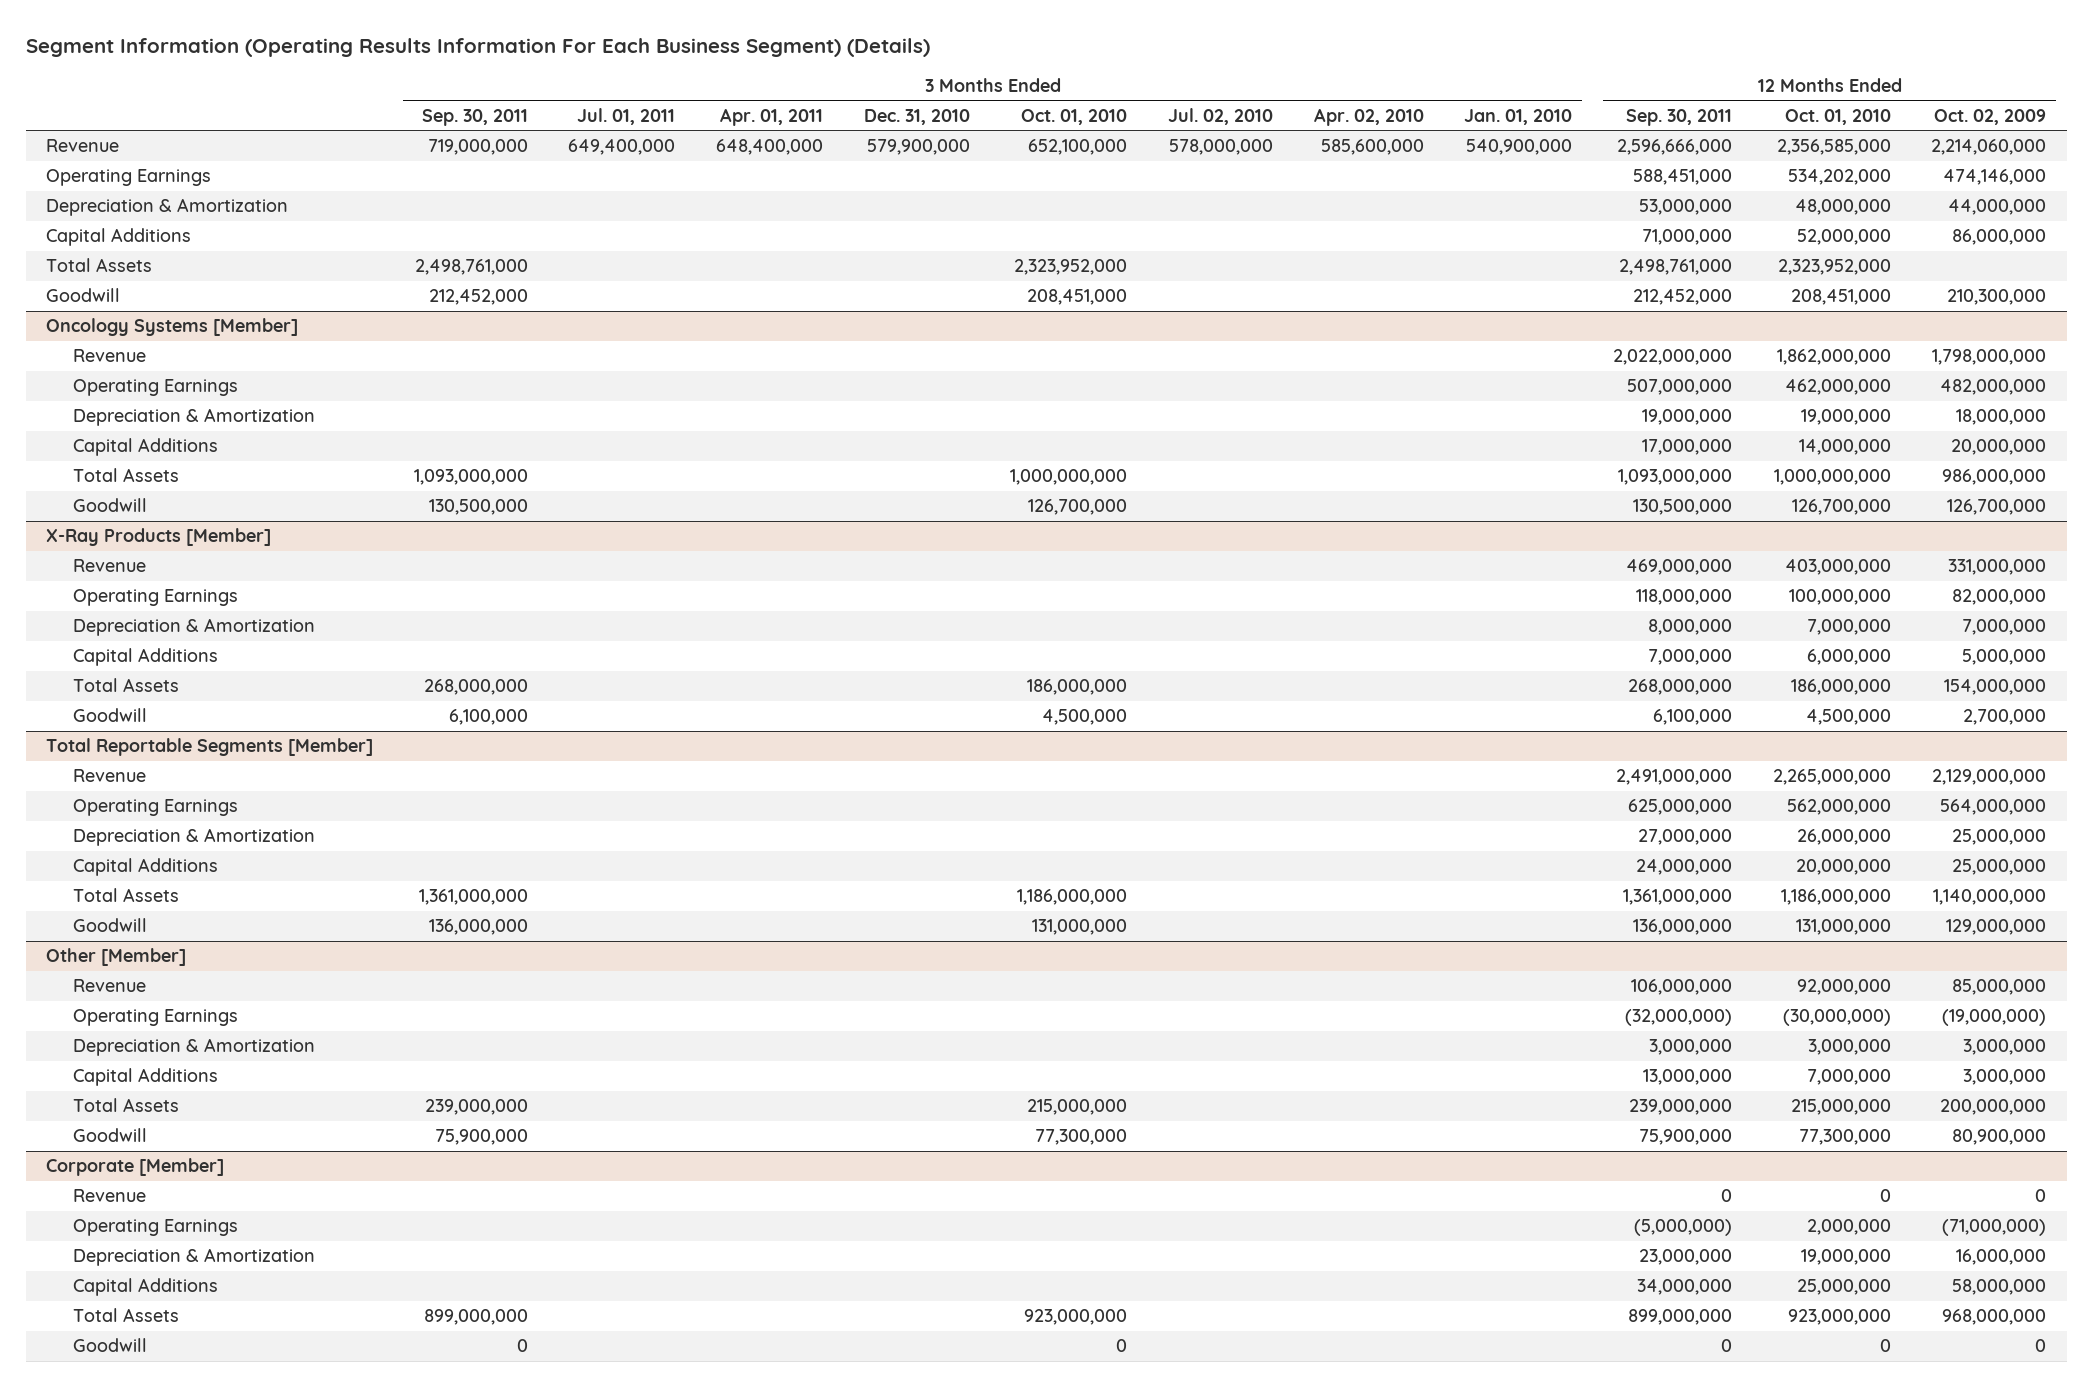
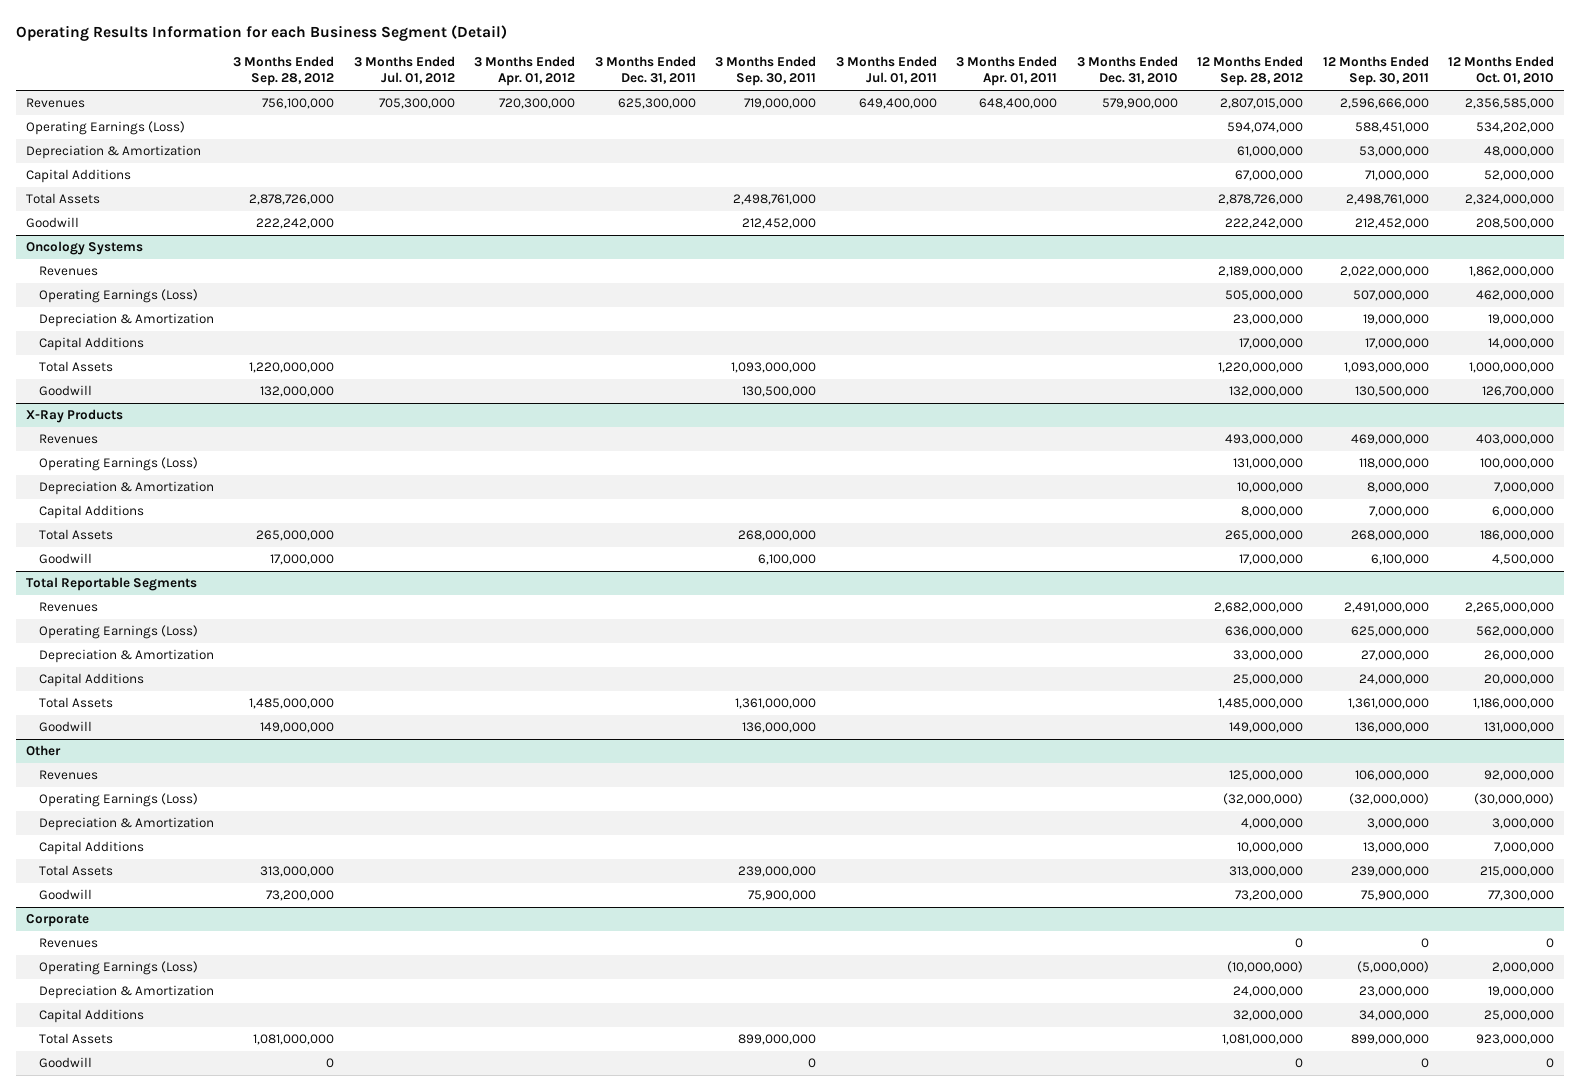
- Segment Information (Operating Results Information For Each Business Segment) (Details)
+ Operating Results Information for each Business Segment (Detail)
- | 3 Months Ended Sep. 30, 2011 | 3 Months Ended Jul. 01, 2011 | 3 Months Ended Apr. 01, 2011 | 3 Months Ended Dec. 31, 2010 | 3 Months Ended Oct. 01, 2010 | 3 Months Ended Jul. 02, 2010 | 3 Months Ended Apr. 02, 2010 | 3 Months Ended Jan. 01, 2010 | 12 Months Ended Sep. 30, 2011 | 12 Months Ended Oct. 01, 2010 | 12 Months Ended Oct. 02, 2009
+ | 3 Months Ended Sep. 28, 2012 | 3 Months Ended Jul. 01, 2012 | 3 Months Ended Apr. 01, 2012 | 3 Months Ended Dec. 31, 2011 | 3 Months Ended Sep. 30, 2011 | 3 Months Ended Jul. 01, 2011 | 3 Months Ended Apr. 01, 2011 | 3 Months Ended Dec. 31, 2010 | 12 Months Ended Sep. 28, 2012 | 12 Months Ended Sep. 30, 2011 | 12 Months Ended Oct. 01, 2010
- Revenue | 719,000,000 | 649,400,000 | 648,400,000 | 579,900,000 | 652,100,000 | 578,000,000 | 585,600,000 | 540,900,000 | 2,596,666,000 | 2,356,585,000 | 2,214,060,000
- Operating Earnings | | | | | | | | | 588,451,000 | 534,202,000 | 474,146,000
+ Revenues | 756,100,000 | 705,300,000 | 720,300,000 | 625,300,000 | 719,000,000 | 649,400,000 | 648,400,000 | 579,900,000 | 2,807,015,000 | 2,596,666,000 | 2,356,585,000
+ Operating Earnings (Loss) | | | | | | | | | 594,074,000 | 588,451,000 | 534,202,000
- Total Assets | 2,498,761,000 | | | | 2,323,952,000 | | | | 2,498,761,000 | 2,323,952,000 |
- Goodwill | 212,452,000 | | | | 208,451,000 | | | | 212,452,000 | 208,451,000 | 210,300,000
- Oncology Systems [Member]
- Revenue | | | | | | | | | 2,022,000,000 | 1,862,000,000 | 1,798,000,000
- Operating Earnings | | | | | | | | | 507,000,000 | 462,000,000 | 482,000,000
+ Total Assets | 2,878,726,000 | | | | 2,498,761,000 | | | | 2,878,726,000 | 2,498,761,000 | 2,324,000,000
+ Goodwill | 222,242,000 | | | | 212,452,000 | | | | 222,242,000 | 212,452,000 | 208,500,000
+ Oncology Systems
+ Revenues | | | | | | | | | 2,189,000,000 | 2,022,000,000 | 1,862,000,000
+ Operating Earnings (Loss) | | | | | | | | | 505,000,000 | 507,000,000 | 462,000,000
- X-Ray Products [Member]
- Revenue | | | | | | | | | 469,000,000 | 403,000,000 | 331,000,000
- Operating Earnings | | | | | | | | | 118,000,000 | 100,000,000 | 82,000,000
+ X-Ray Products
+ Revenues | | | | | | | | | 493,000,000 | 469,000,000 | 403,000,000
+ Operating Earnings (Loss) | | | | | | | | | 131,000,000 | 118,000,000 | 100,000,000
- Total Reportable Segments [Member]
- Revenue | | | | | | | | | 2,491,000,000 | 2,265,000,000 | 2,129,000,000
- Operating Earnings | | | | | | | | | 625,000,000 | 562,000,000 | 564,000,000
+ Total Reportable Segments
+ Revenues | | | | | | | | | 2,682,000,000 | 2,491,000,000 | 2,265,000,000
+ Operating Earnings (Loss) | | | | | | | | | 636,000,000 | 625,000,000 | 562,000,000
- Other [Member]
- Revenue | | | | | | | | | 106,000,000 | 92,000,000 | 85,000,000
- Operating Earnings | | | | | | | | | (32,000,000) | (30,000,000) | (19,000,000)
+ Other
+ Revenues | | | | | | | | | 125,000,000 | 106,000,000 | 92,000,000
+ Operating Earnings (Loss) | | | | | | | | | (32,000,000) | (32,000,000) | (30,000,000)
- Corporate [Member]
- Revenue | | | | | | | | | 0 | 0 | 0
- Operating Earnings | | | | | | | | | (5,000,000) | 2,000,000 | (71,000,000)
+ Corporate
+ Revenues | | | | | | | | | 0 | 0 | 0
+ Operating Earnings (Loss) | | | | | | | | | (10,000,000) | (5,000,000) | 2,000,000

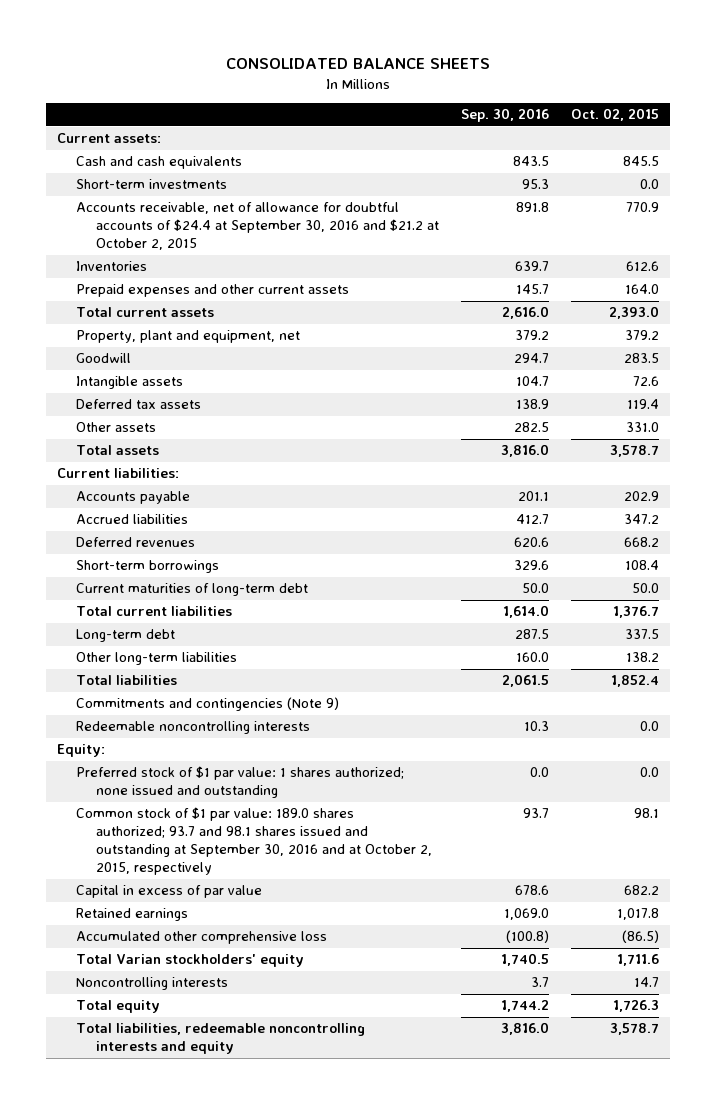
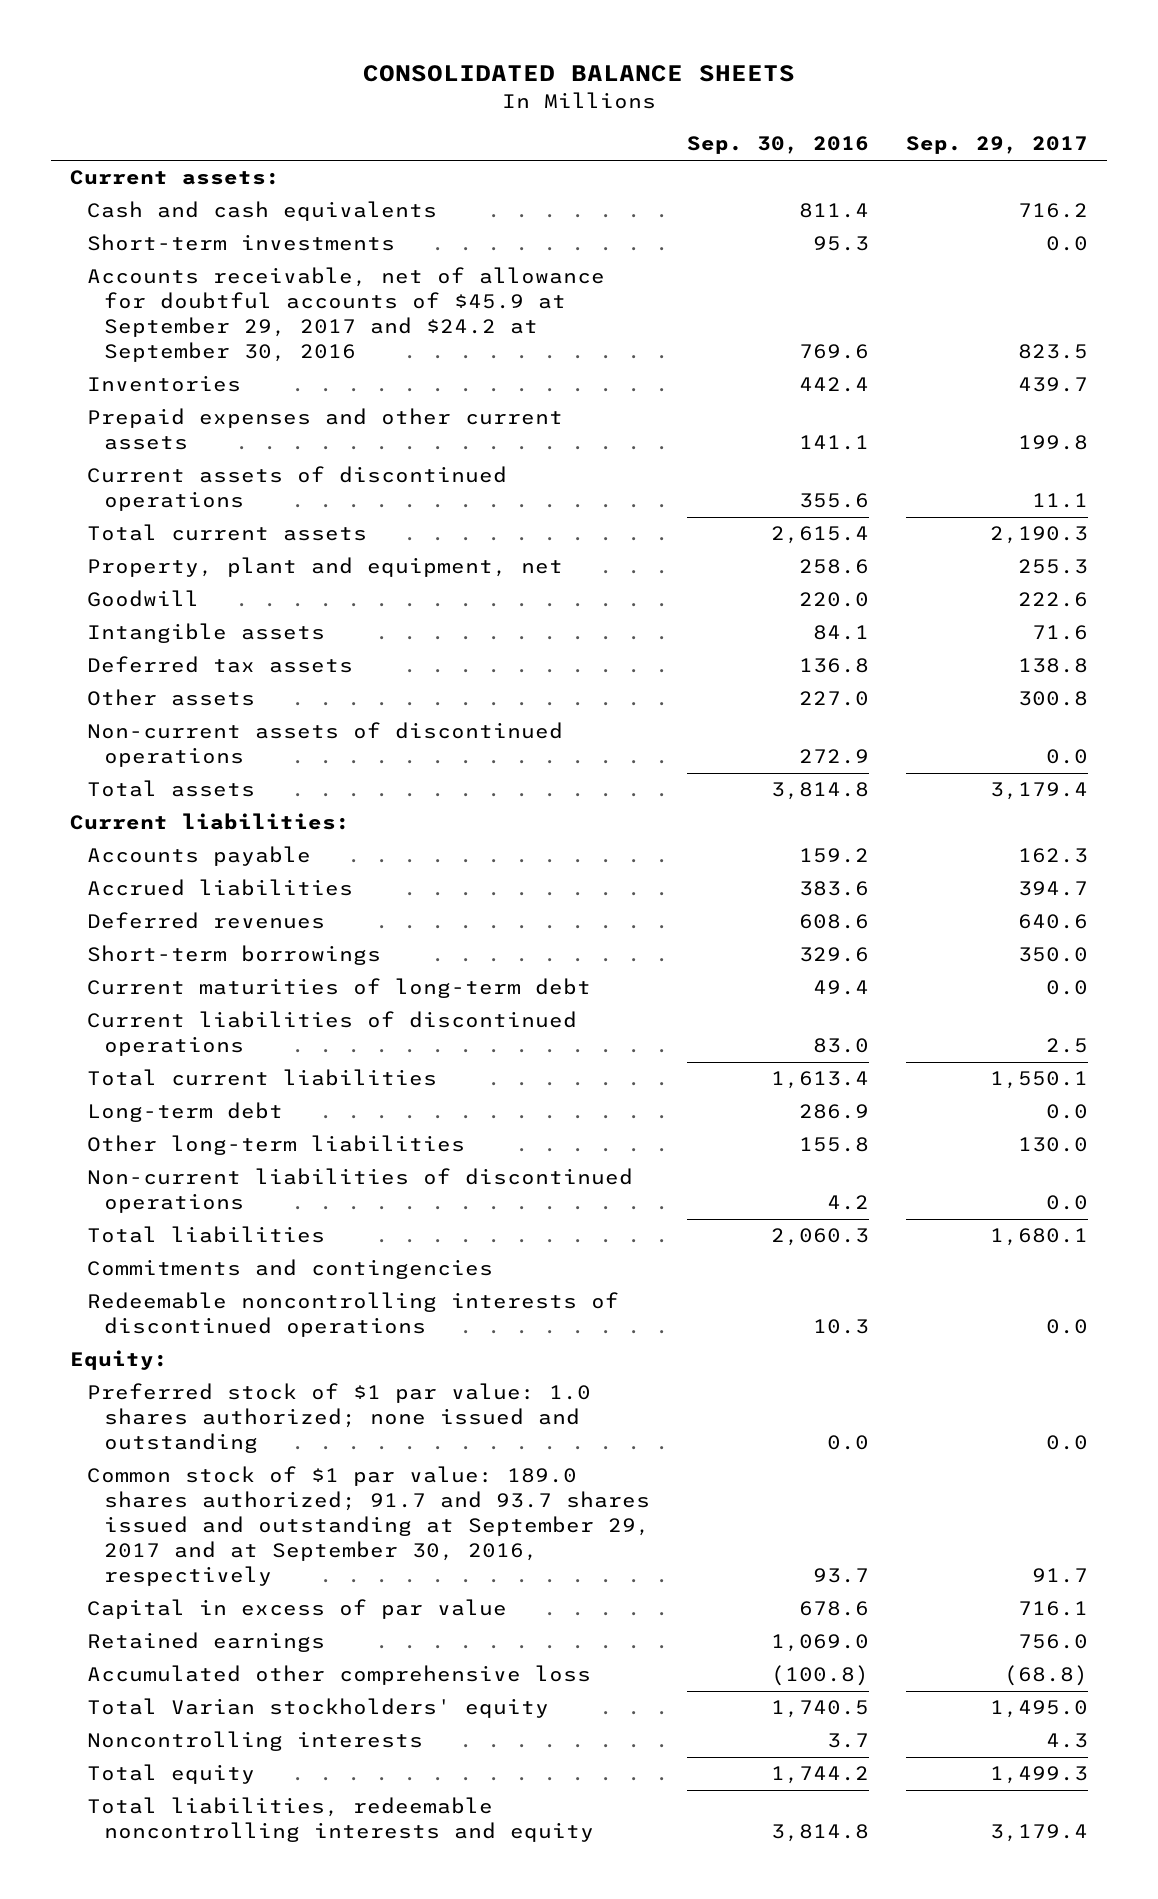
- | Sep. 30, 2016 | Oct. 02, 2015
+ | Sep. 30, 2016 | Sep. 29, 2017
- Cash and cash equivalents | 843.5 | 845.5
+ Cash and cash equivalents | 811.4 | 716.2
- Accounts receivable, net of allowance for doubtful accounts of $24.4 at September 30, 2016 and $21.2 at October 2, 2015 | 891.8 | 770.9
- Inventories | 639.7 | 612.6
- Prepaid expenses and other current assets | 145.7 | 164.0
- Total current assets | 2,616.0 | 2,393.0
- Property, plant and equipment, net | 379.2 | 379.2
- Goodwill | 294.7 | 283.5
- Intangible assets | 104.7 | 72.6
- Deferred tax assets | 138.9 | 119.4
- Other assets | 282.5 | 331.0
- Total assets | 3,816.0 | 3,578.7
+ Accounts receivable, net of allowance for doubtful accounts of $45.9 at September 29, 2017 and $24.2 at September 30, 2016 | 769.6 | 823.5
+ Inventories | 442.4 | 439.7
+ Prepaid expenses and other current assets | 141.1 | 199.8
+ Current assets of discontinued operations | 355.6 | 11.1
+ Total current assets | 2,615.4 | 2,190.3
+ Property, plant and equipment, net | 258.6 | 255.3
+ Goodwill | 220.0 | 222.6
+ Intangible assets | 84.1 | 71.6
+ Deferred tax assets | 136.8 | 138.8
+ Other assets | 227.0 | 300.8
+ Non-current assets of discontinued operations | 272.9 | 0.0
+ Total assets | 3,814.8 | 3,179.4
- Accounts payable | 201.1 | 202.9
- Accrued liabilities | 412.7 | 347.2
- Deferred revenues | 620.6 | 668.2
+ Accounts payable | 159.2 | 162.3
+ Accrued liabilities | 383.6 | 394.7
+ Deferred revenues | 608.6 | 640.6
- Current maturities of long-term debt | 50.0 | 50.0
- Total current liabilities | 1,614.0 | 1,376.7
- Long-term debt | 287.5 | 337.5
- Other long-term liabilities | 160.0 | 138.2
- Total liabilities | 2,061.5 | 1,852.4
- Commitments and contingencies (Note 9)
- Redeemable noncontrolling interests | 10.3 | 0.0
+ Current maturities of long-term debt | 49.4 | 0.0
+ Current liabilities of discontinued operations | 83.0 | 2.5
+ Total current liabilities | 1,613.4 | 1,550.1
+ Long-term debt | 286.9 | 0.0
+ Other long-term liabilities | 155.8 | 130.0
+ Non-current liabilities of discontinued operations | 4.2 | 0.0
+ Total liabilities | 2,060.3 | 1,680.1
+ Commitments and contingencies
+ Redeemable noncontrolling interests of discontinued operations | 10.3 | 0.0
- Preferred stock of $1 par value: 1 shares authorized; none issued and outstanding | 0.0 | 0.0
- Common stock of $1 par value: 189.0 shares authorized; 93.7 and 98.1 shares issued and outstanding at September 30, 2016 and at October 2, 2015, respectively | 93.7 | 98.1
+ Preferred stock of $1 par value: 1.0 shares authorized; none issued and outstanding | 0.0 | 0.0
+ Common stock of $1 par value: 189.0 shares authorized; 91.7 and 93.7 shares issued and outstanding at September 29, 2017 and at September 30, 2016, respectively | 93.7 | 91.7
- Total liabilities, redeemable noncontrolling interests and equity | 3,816.0 | 3,578.7
+ Total liabilities, redeemable noncontrolling interests and equity | 3,814.8 | 3,179.4

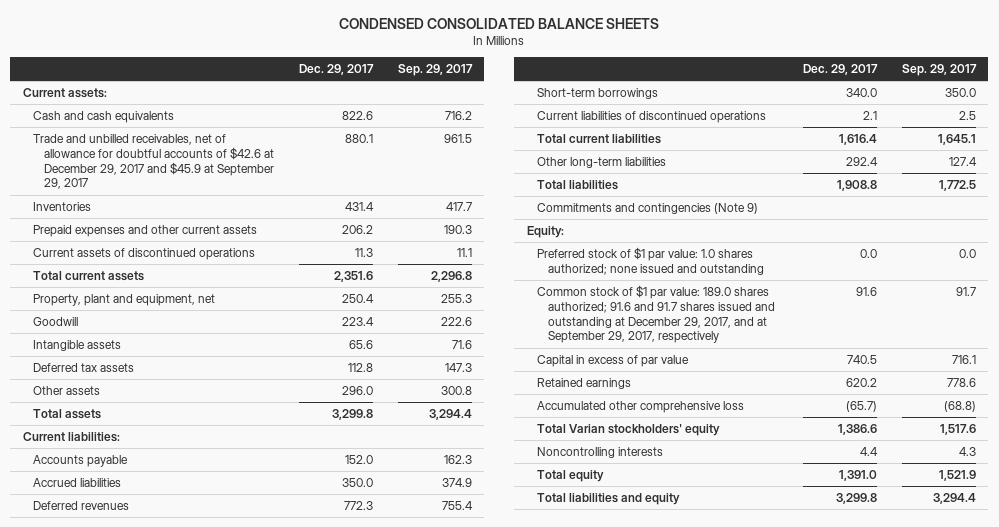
- CONSOLIDATED BALANCE SHEETS
+ CONDENSED CONSOLIDATED BALANCE SHEETS
- | Sep. 30, 2016 | Sep. 29, 2017
+ | Dec. 29, 2017 | Sep. 29, 2017
- Short-term investments | 95.3 | 0.0
- Accounts receivable, net of allowance for doubtful accounts of $45.9 at September 29, 2017 and $24.2 at September 30, 2016 | 769.6 | 823.5
- Inventories | 442.4 | 439.7
- Prepaid expenses and other current assets | 141.1 | 199.8
+ Trade and unbilled receivables, net of allowance for doubtful accounts of $42.6 at December 29, 2017 and $45.9 at September 29, 2017 | 880.1 | 961.5
+ Inventories | 431.4 | 417.7
+ Prepaid expenses and other current assets | 206.2 | 190.3
- Total current assets | 2,615.4 | 2,190.3
+ Total current assets | 2,351.6 | 2,296.8
- Deferred tax assets | 136.8 | 138.8
+ Deferred tax assets | 112.8 | 147.3
- Non-current assets of discontinued operations | 272.9 | 0.0
- Total assets | 3,814.8 | 3,179.4
+ Total assets | 3,299.8 | 3,294.4
- Accrued liabilities | 383.6 | 394.7
- Deferred revenues | 608.6 | 640.6
+ Accrued liabilities | 350.0 | 374.9
+ Deferred revenues | 772.3 | 755.4
- Current maturities of long-term debt | 49.4 | 0.0
- Total current liabilities | 1,613.4 | 1,550.1
- Long-term debt | 286.9 | 0.0
- Other long-term liabilities | 155.8 | 130.0
- Non-current liabilities of discontinued operations | 4.2 | 0.0
- Total liabilities | 2,060.3 | 1,680.1
- Commitments and contingencies
- Redeemable noncontrolling interests of discontinued operations | 10.3 | 0.0
+ Total current liabilities | 1,616.4 | 1,645.1
+ Other long-term liabilities | 292.4 | 127.4
+ Total liabilities | 1,908.8 | 1,772.5
+ Commitments and contingencies (Note 9)
- Common stock of $1 par value: 189.0 shares authorized; 91.7 and 93.7 shares issued and outstanding at September 29, 2017 and at September 30, 2016, respectively | 93.7 | 91.7
+ Common stock of $1 par value: 189.0 shares authorized; 91.6 and 91.7 shares issued and outstanding at December 29, 2017, and at September 29, 2017, respectively | 91.6 | 91.7
- Retained earnings | 1,069.0 | 756.0
+ Retained earnings | 620.2 | 778.6
- Total Varian stockholders' equity | 1,740.5 | 1,495.0
+ Total Varian stockholders' equity | 1,386.6 | 1,517.6
- Total equity | 1,744.2 | 1,499.3
- Total liabilities, redeemable noncontrolling interests and equity | 3,814.8 | 3,179.4
+ Total equity | 1,391.0 | 1,521.9
+ Total liabilities and equity | 3,299.8 | 3,294.4

